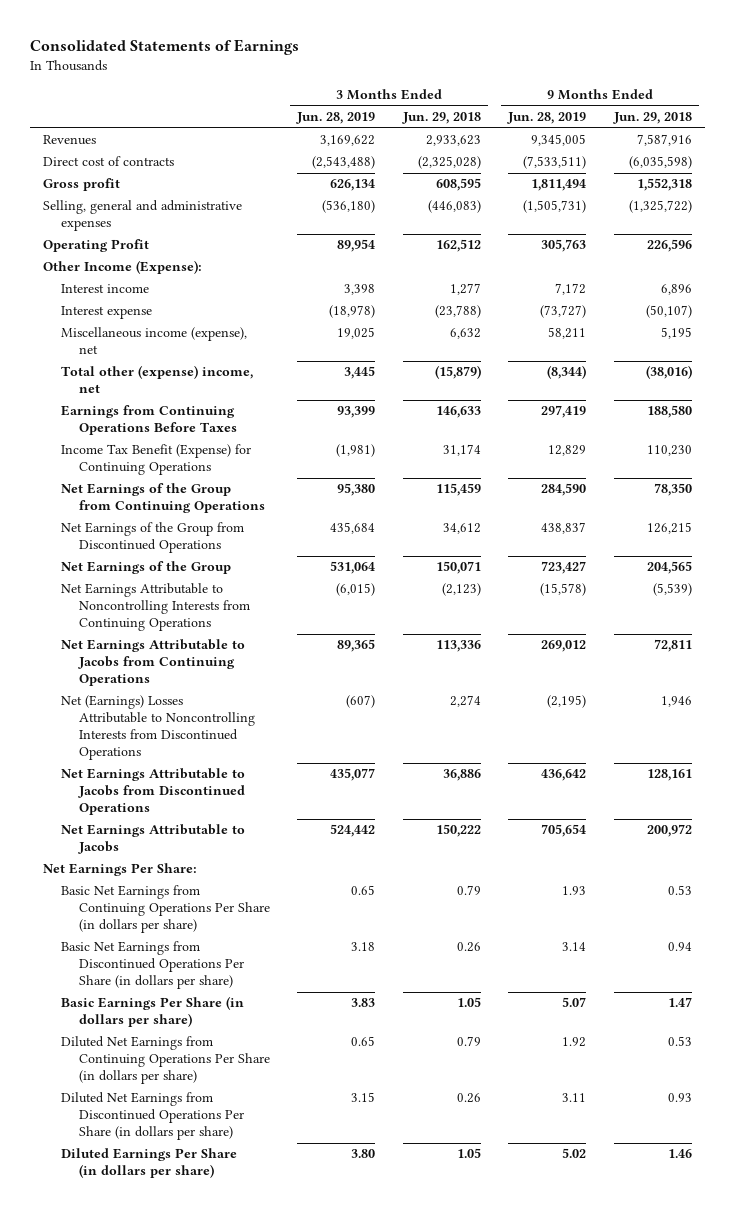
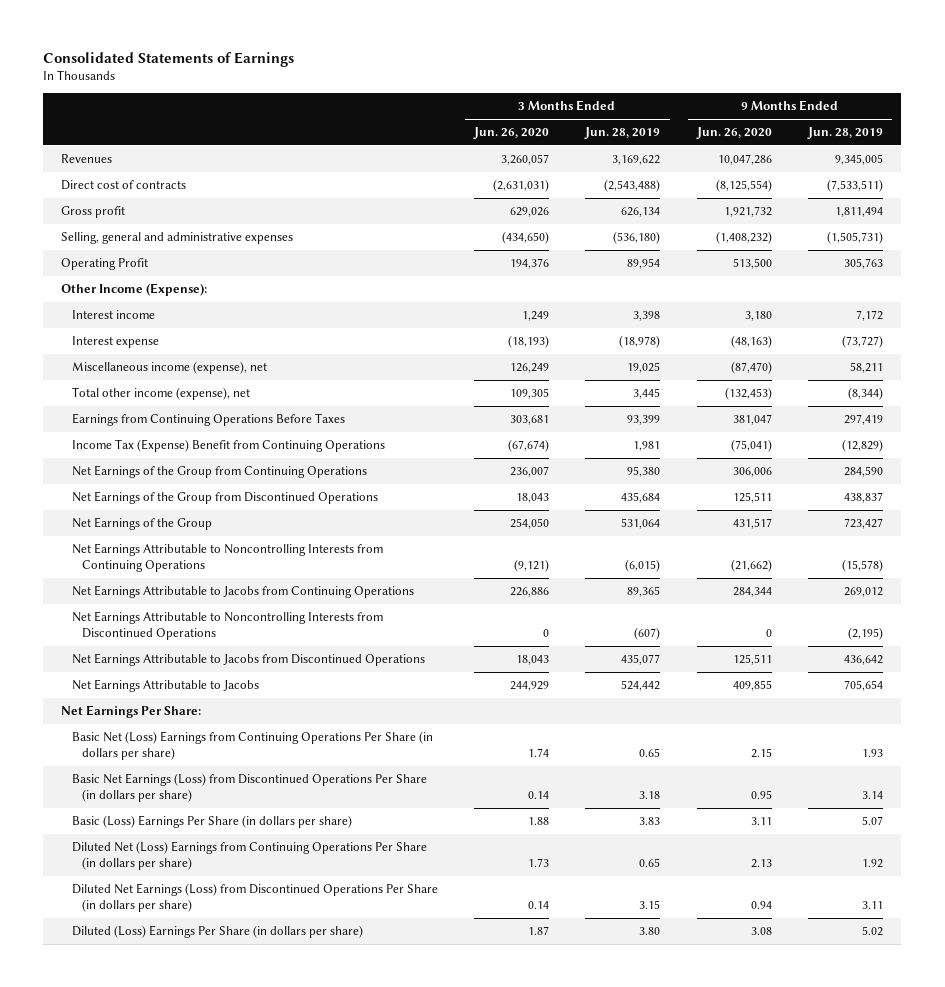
- | 3 Months Ended Jun. 28, 2019 | 3 Months Ended Jun. 29, 2018 | 9 Months Ended Jun. 28, 2019 | 9 Months Ended Jun. 29, 2018
+ | 3 Months Ended Jun. 26, 2020 | 3 Months Ended Jun. 28, 2019 | 9 Months Ended Jun. 26, 2020 | 9 Months Ended Jun. 28, 2019
- Total other (expense) income, net | 3,445 | (15,879) | (8,344) | (38,016)
+ Total other income (expense), net | 109,305 | 3,445 | (132,453) | (8,344)
- Income Tax Benefit (Expense) for Continuing Operations | (1,981) | 31,174 | 12,829 | 110,230
+ Income Tax (Expense) Benefit from Continuing Operations | (67,674) | 1,981 | (75,041) | (12,829)
- Net (Earnings) Losses Attributable to Noncontrolling Interests from Discontinued Operations | (607) | 2,274 | (2,195) | 1,946
+ Net Earnings Attributable to Noncontrolling Interests from Discontinued Operations | 0 | (607) | 0 | (2,195)
- Basic Net Earnings from Continuing Operations Per Share (in dollars per share) | 0.65 | 0.79 | 1.93 | 0.53
- Basic Net Earnings from Discontinued Operations Per Share (in dollars per share) | 3.18 | 0.26 | 3.14 | 0.94
- Basic Earnings Per Share (in dollars per share) | 3.83 | 1.05 | 5.07 | 1.47
- Diluted Net Earnings from Continuing Operations Per Share (in dollars per share) | 0.65 | 0.79 | 1.92 | 0.53
- Diluted Net Earnings from Discontinued Operations Per Share (in dollars per share) | 3.15 | 0.26 | 3.11 | 0.93
- Diluted Earnings Per Share (in dollars per share) | 3.80 | 1.05 | 5.02 | 1.46
+ Basic Net (Loss) Earnings from Continuing Operations Per Share (in dollars per share) | 1.74 | 0.65 | 2.15 | 1.93
+ Basic Net Earnings (Loss) from Discontinued Operations Per Share (in dollars per share) | 0.14 | 3.18 | 0.95 | 3.14
+ Basic (Loss) Earnings Per Share (in dollars per share) | 1.88 | 3.83 | 3.11 | 5.07
+ Diluted Net (Loss) Earnings from Continuing Operations Per Share (in dollars per share) | 1.73 | 0.65 | 2.13 | 1.92
+ Diluted Net Earnings (Loss) from Discontinued Operations Per Share (in dollars per share) | 0.14 | 3.15 | 0.94 | 3.11
+ Diluted (Loss) Earnings Per Share (in dollars per share) | 1.87 | 3.80 | 3.08 | 5.02

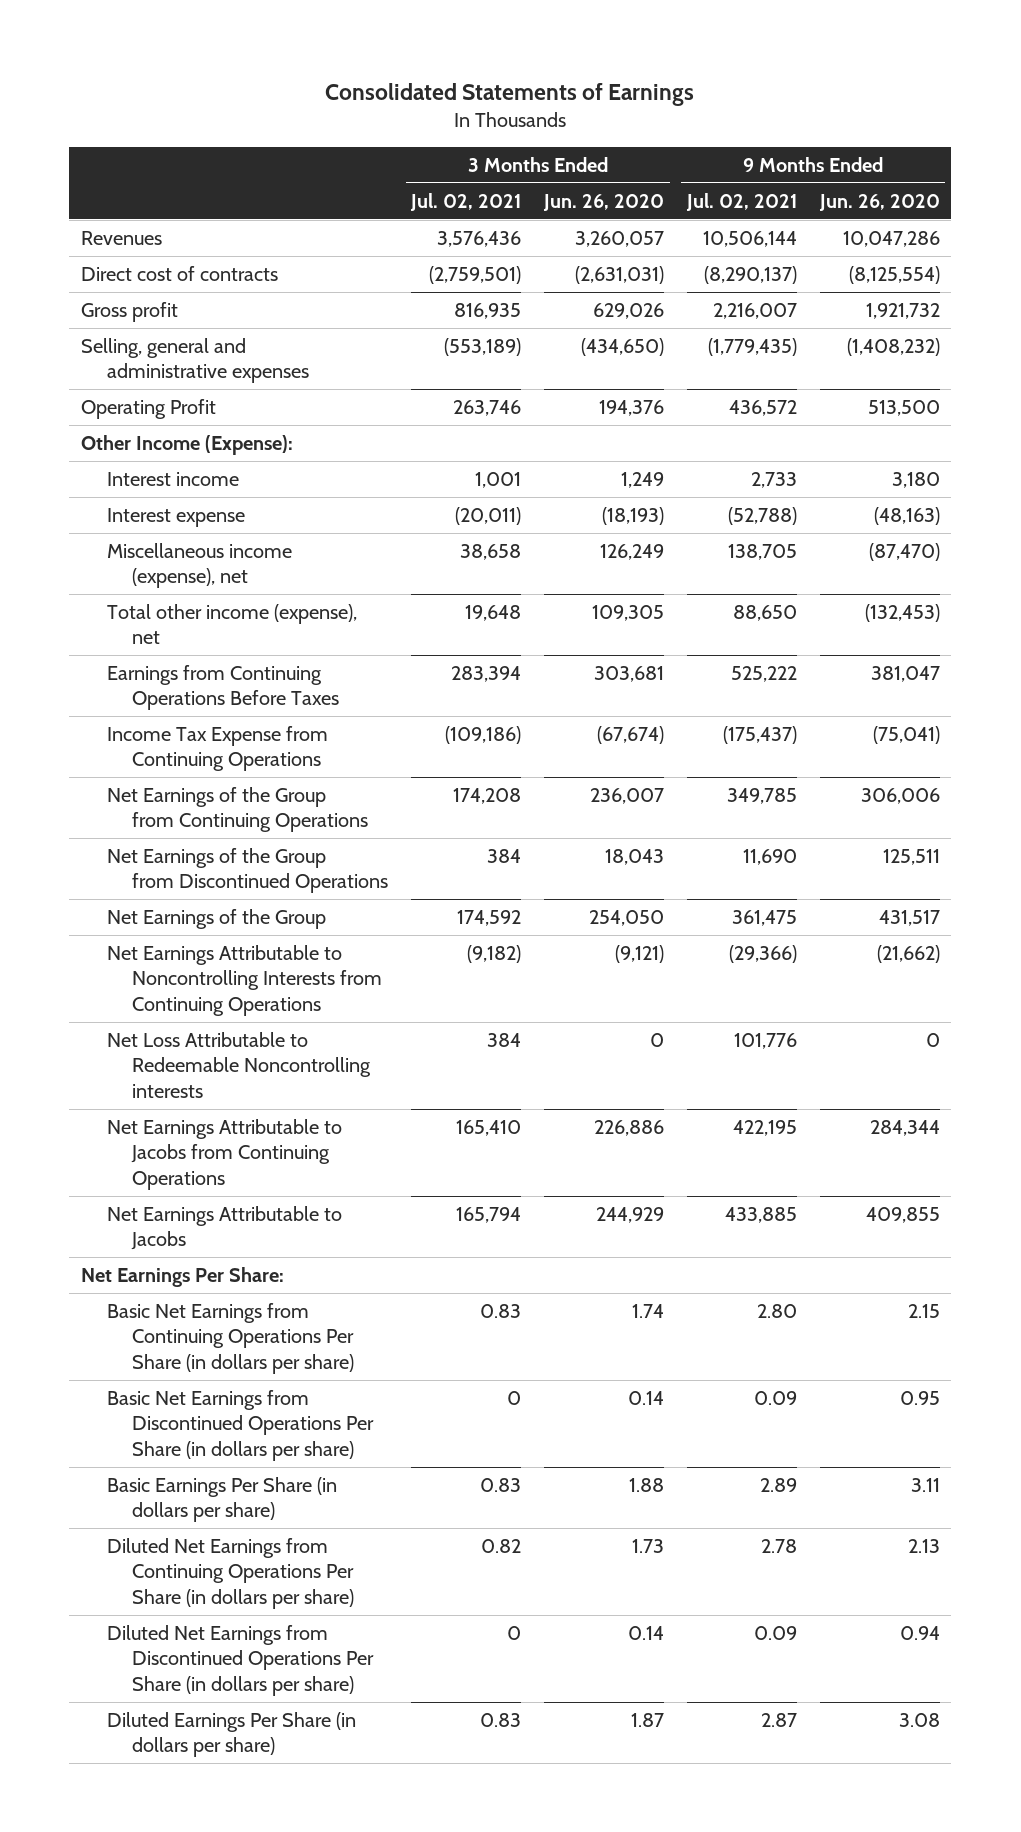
- | 3 Months Ended Jun. 26, 2020 | 3 Months Ended Jun. 28, 2019 | 9 Months Ended Jun. 26, 2020 | 9 Months Ended Jun. 28, 2019
+ | 3 Months Ended Jul. 02, 2021 | 3 Months Ended Jun. 26, 2020 | 9 Months Ended Jul. 02, 2021 | 9 Months Ended Jun. 26, 2020
- Income Tax (Expense) Benefit from Continuing Operations | (67,674) | 1,981 | (75,041) | (12,829)
+ Income Tax Expense from Continuing Operations | (109,186) | (67,674) | (175,437) | (75,041)
+ Net Loss Attributable to Redeemable Noncontrolling interests | 384 | 0 | 101,776 | 0
- Net Earnings Attributable to Noncontrolling Interests from Discontinued Operations | 0 | (607) | 0 | (2,195)
- Net Earnings Attributable to Jacobs from Discontinued Operations | 18,043 | 435,077 | 125,511 | 436,642
- Basic Net (Loss) Earnings from Continuing Operations Per Share (in dollars per share) | 1.74 | 0.65 | 2.15 | 1.93
- Basic Net Earnings (Loss) from Discontinued Operations Per Share (in dollars per share) | 0.14 | 3.18 | 0.95 | 3.14
- Basic (Loss) Earnings Per Share (in dollars per share) | 1.88 | 3.83 | 3.11 | 5.07
- Diluted Net (Loss) Earnings from Continuing Operations Per Share (in dollars per share) | 1.73 | 0.65 | 2.13 | 1.92
- Diluted Net Earnings (Loss) from Discontinued Operations Per Share (in dollars per share) | 0.14 | 3.15 | 0.94 | 3.11
- Diluted (Loss) Earnings Per Share (in dollars per share) | 1.87 | 3.80 | 3.08 | 5.02
+ Basic Net Earnings from Continuing Operations Per Share (in dollars per share) | 0.83 | 1.74 | 2.80 | 2.15
+ Basic Net Earnings from Discontinued Operations Per Share (in dollars per share) | 0 | 0.14 | 0.09 | 0.95
+ Basic Earnings Per Share (in dollars per share) | 0.83 | 1.88 | 2.89 | 3.11
+ Diluted Net Earnings from Continuing Operations Per Share (in dollars per share) | 0.82 | 1.73 | 2.78 | 2.13
+ Diluted Net Earnings from Discontinued Operations Per Share (in dollars per share) | 0 | 0.14 | 0.09 | 0.94
+ Diluted Earnings Per Share (in dollars per share) | 0.83 | 1.87 | 2.87 | 3.08

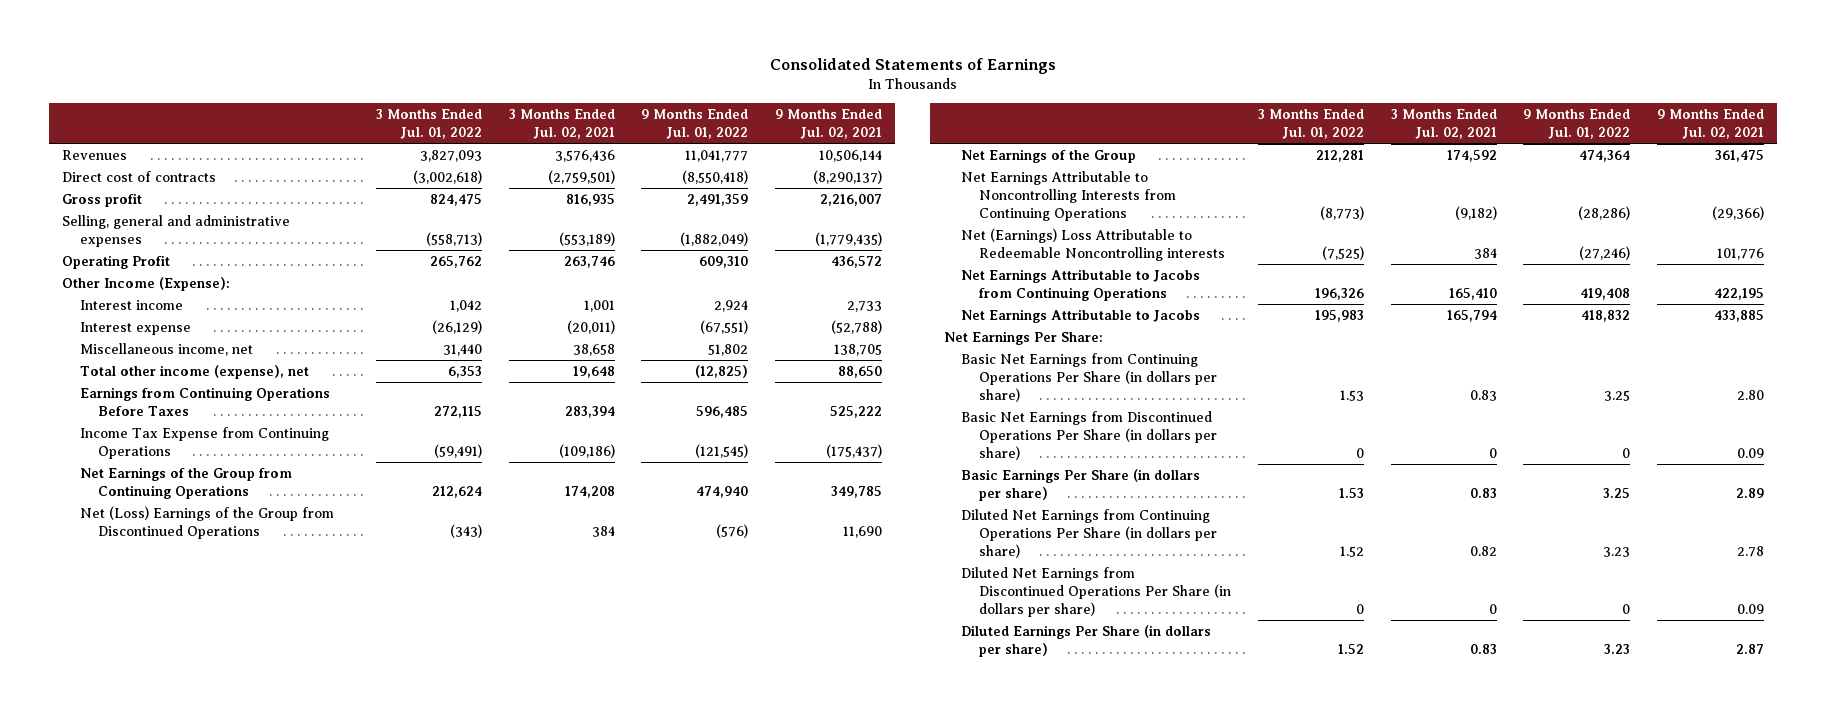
- | 3 Months Ended Jul. 02, 2021 | 3 Months Ended Jun. 26, 2020 | 9 Months Ended Jul. 02, 2021 | 9 Months Ended Jun. 26, 2020
+ | 3 Months Ended Jul. 01, 2022 | 3 Months Ended Jul. 02, 2021 | 9 Months Ended Jul. 01, 2022 | 9 Months Ended Jul. 02, 2021
- Miscellaneous income (expense), net | 38,658 | 126,249 | 138,705 | (87,470)
+ Miscellaneous income, net | 31,440 | 38,658 | 51,802 | 138,705
- Net Earnings of the Group from Discontinued Operations | 384 | 18,043 | 11,690 | 125,511
+ Net (Loss) Earnings of the Group from Discontinued Operations | (343) | 384 | (576) | 11,690
- Net Loss Attributable to Redeemable Noncontrolling interests | 384 | 0 | 101,776 | 0
+ Net (Earnings) Loss Attributable to Redeemable Noncontrolling interests | (7,525) | 384 | (27,246) | 101,776

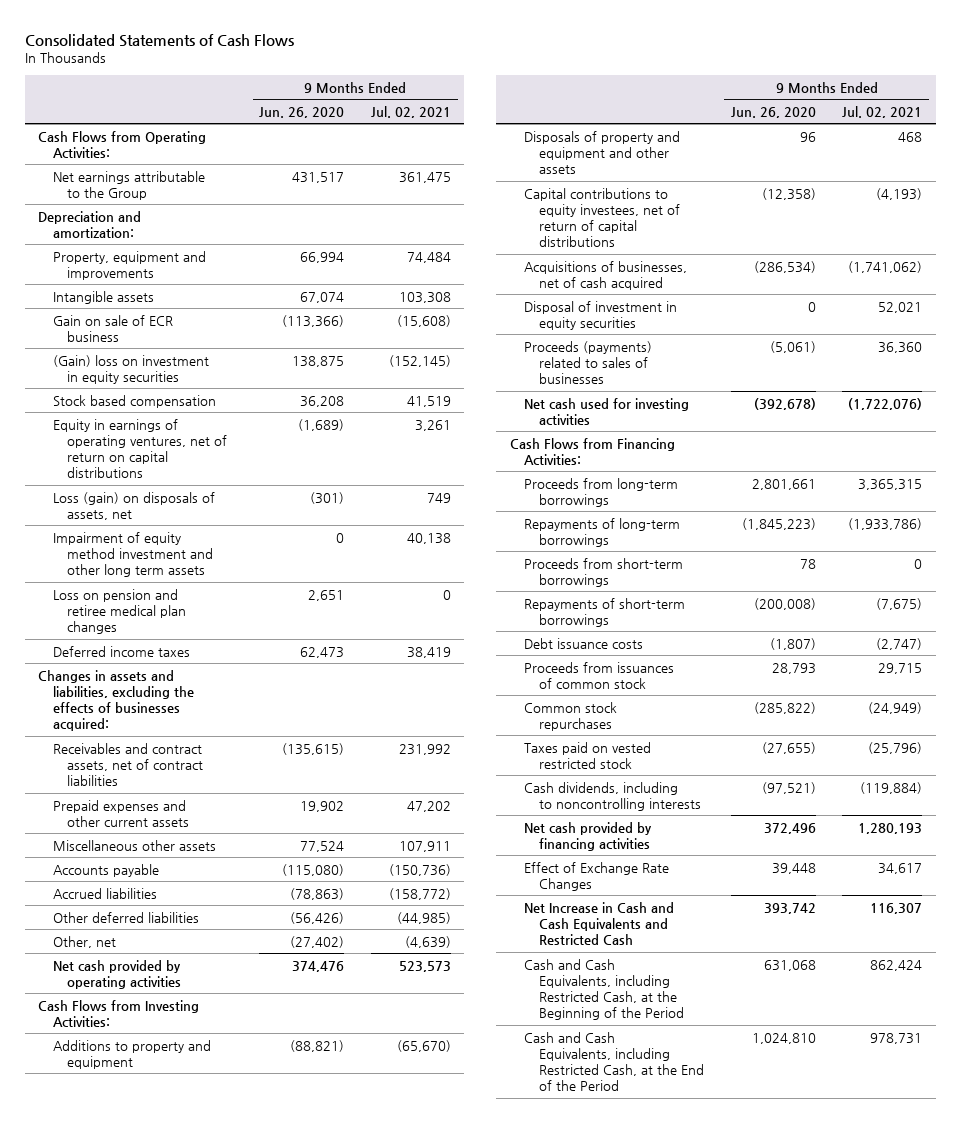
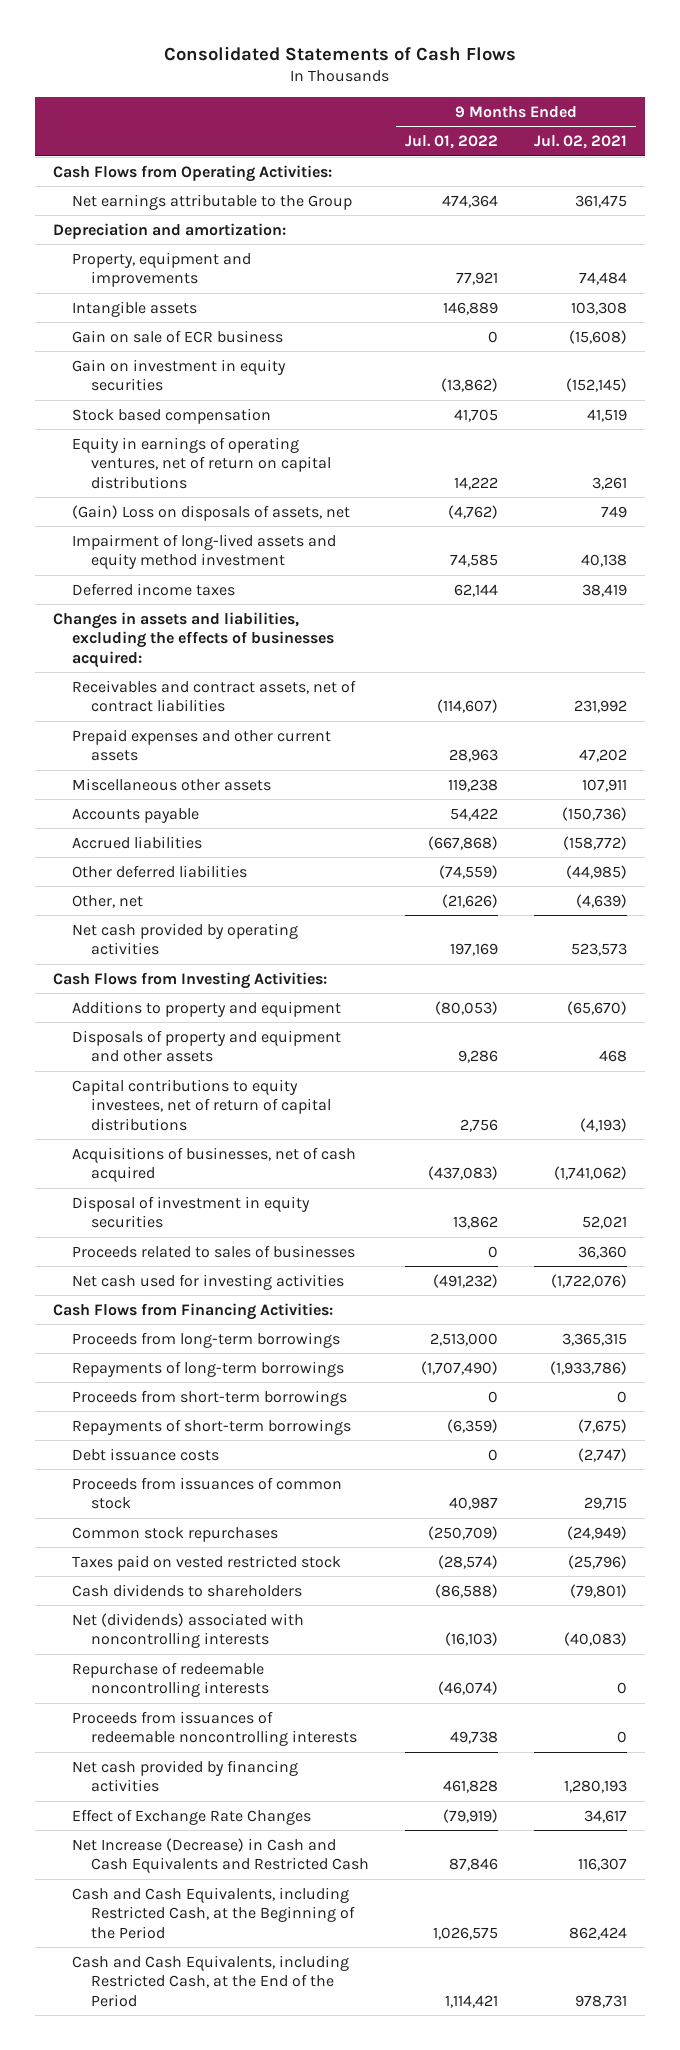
- | 9 Months Ended Jun. 26, 2020 | 9 Months Ended Jul. 02, 2021
+ | 9 Months Ended Jul. 01, 2022 | 9 Months Ended Jul. 02, 2021
- (Gain) loss on investment in equity securities | 138,875 | (152,145)
+ Gain on investment in equity securities | (13,862) | (152,145)
- Loss (gain) on disposals of assets, net | (301) | 749
- Impairment of equity method investment and other long term assets | 0 | 40,138
- Loss on pension and retiree medical plan changes | 2,651 | 0
+ (Gain) Loss on disposals of assets, net | (4,762) | 749
+ Impairment of long-lived assets and equity method investment | 74,585 | 40,138
- Proceeds (payments) related to sales of businesses | (5,061) | 36,360
+ Proceeds related to sales of businesses | 0 | 36,360
- Cash dividends, including to noncontrolling interests | (97,521) | (119,884)
+ Cash dividends to shareholders | (86,588) | (79,801)
+ Net (dividends) associated with noncontrolling interests | (16,103) | (40,083)
+ Repurchase of redeemable noncontrolling interests | (46,074) | 0
+ Proceeds from issuances of redeemable noncontrolling interests | 49,738 | 0
- Net Increase in Cash and Cash Equivalents and Restricted Cash | 393,742 | 116,307
+ Net Increase (Decrease) in Cash and Cash Equivalents and Restricted Cash | 87,846 | 116,307

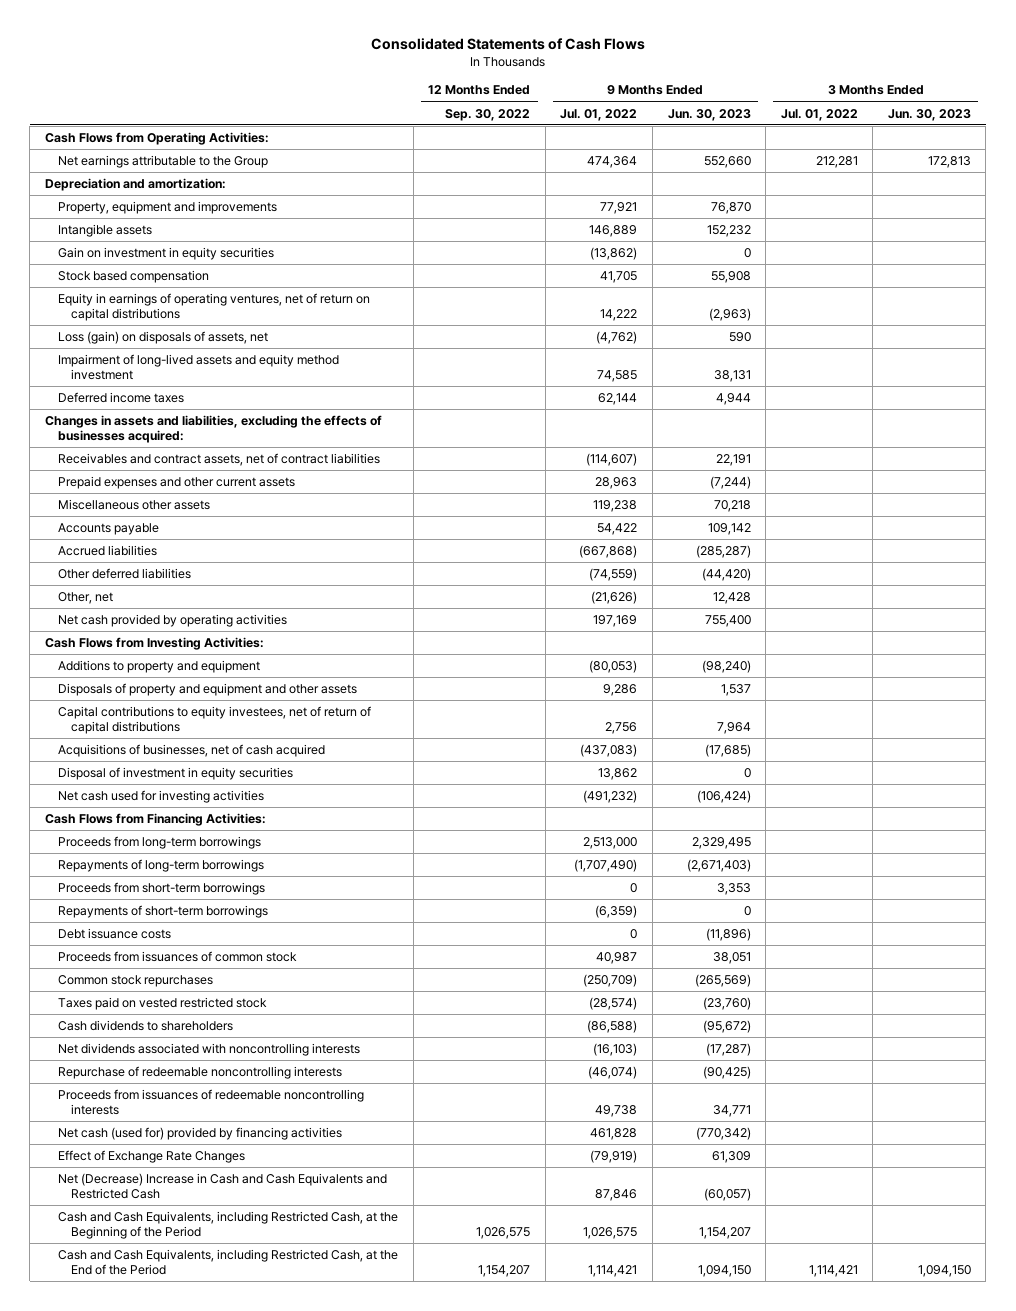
- | 9 Months Ended Jul. 01, 2022 | 9 Months Ended Jul. 02, 2021
+ | 12 Months Ended Sep. 30, 2022 | 9 Months Ended Jul. 01, 2022 | 9 Months Ended Jun. 30, 2023 | 3 Months Ended Jul. 01, 2022 | 3 Months Ended Jun. 30, 2023
- Gain on sale of ECR business | 0 | (15,608)
- (Gain) Loss on disposals of assets, net | (4,762) | 749
+ Loss (gain) on disposals of assets, net | | (4,762) | 590 | |
- Proceeds related to sales of businesses | 0 | 36,360
- Net (dividends) associated with noncontrolling interests | (16,103) | (40,083)
+ Net dividends associated with noncontrolling interests | | (16,103) | (17,287) | |
- Net cash provided by financing activities | 461,828 | 1,280,193
+ Net cash (used for) provided by financing activities | | 461,828 | (770,342) | |
- Net Increase (Decrease) in Cash and Cash Equivalents and Restricted Cash | 87,846 | 116,307
+ Net (Decrease) Increase in Cash and Cash Equivalents and Restricted Cash | | 87,846 | (60,057) | |

